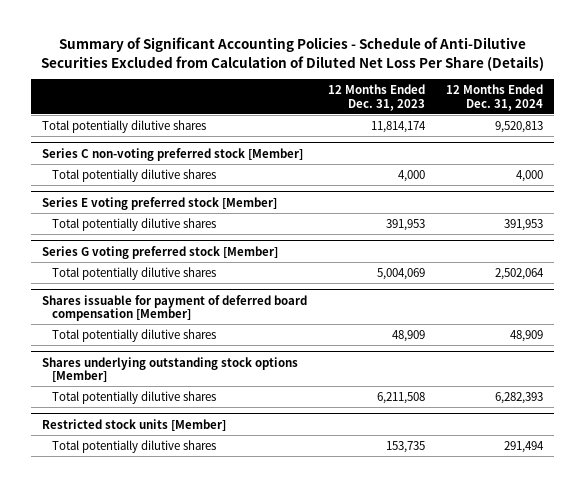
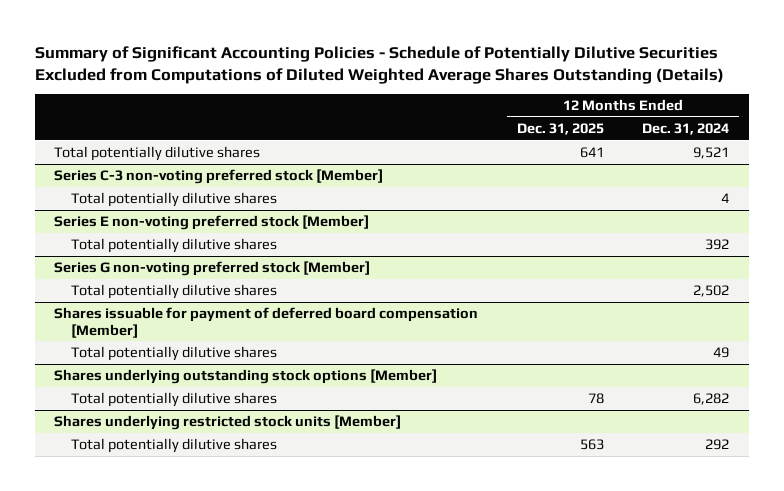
- Summary of Significant Accounting Policies - Schedule of Anti-Dilutive Securities Excluded from Calculation of Diluted Net Loss Per Share (Details)
+ Summary of Significant Accounting Policies - Schedule of Potentially Dilutive Securities Excluded from Computations of Diluted Weighted Average Shares Outstanding (Details)
- | 12 Months Ended Dec. 31, 2023 | 12 Months Ended Dec. 31, 2024
+ | 12 Months Ended Dec. 31, 2025 | 12 Months Ended Dec. 31, 2024
- Total potentially dilutive shares | 11,814,174 | 9,520,813
- Series C non-voting preferred stock [Member]
- Total potentially dilutive shares | 4,000 | 4,000
- Series E voting preferred stock [Member]
- Total potentially dilutive shares | 391,953 | 391,953
- Series G voting preferred stock [Member]
- Total potentially dilutive shares | 5,004,069 | 2,502,064
+ Total potentially dilutive shares | 641 | 9,521
+ Series C-3 non-voting preferred stock [Member]
+ Total potentially dilutive shares | | 4
+ Series E non-voting preferred stock [Member]
+ Total potentially dilutive shares | | 392
+ Series G non-voting preferred stock [Member]
+ Total potentially dilutive shares | | 2,502
@ Shares issuable for payment of deferred board compensation [Member]
- Total potentially dilutive shares | 48,909 | 48,909
+ Total potentially dilutive shares | | 49
@ Shares underlying outstanding stock options [Member]
- Total potentially dilutive shares | 6,211,508 | 6,282,393
- Restricted stock units [Member]
- Total potentially dilutive shares | 153,735 | 291,494
@ Shares underlying outstanding stock options [Member]
+ Total potentially dilutive shares | 78 | 6,282
+ Shares underlying restricted stock units [Member]
+ Total potentially dilutive shares | 563 | 292

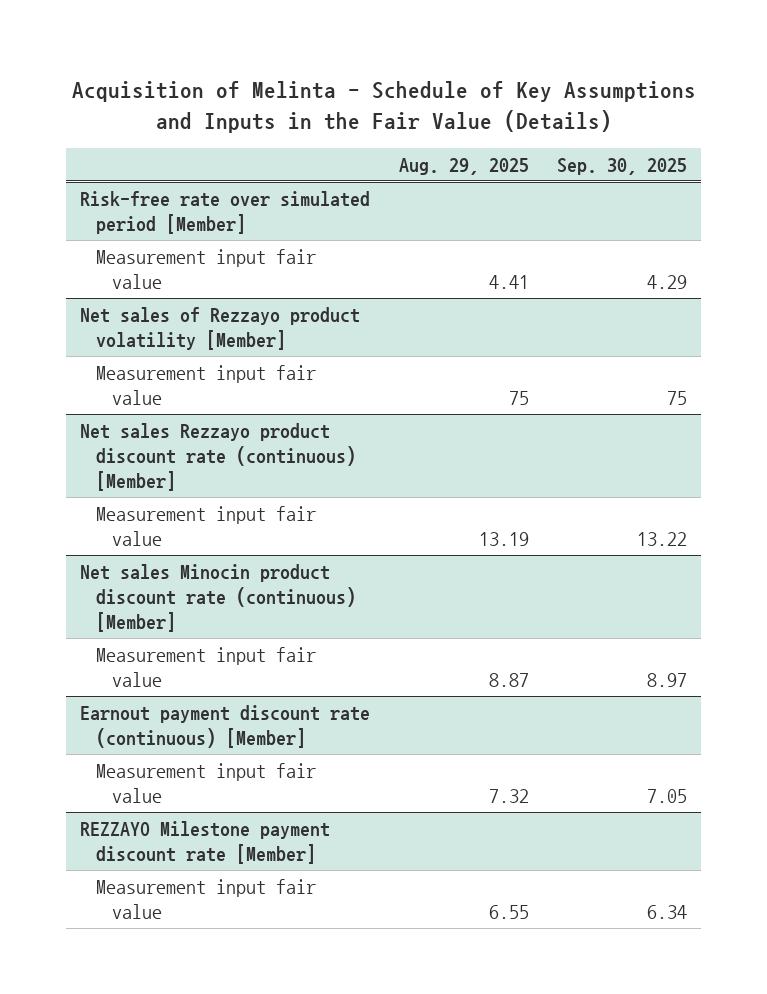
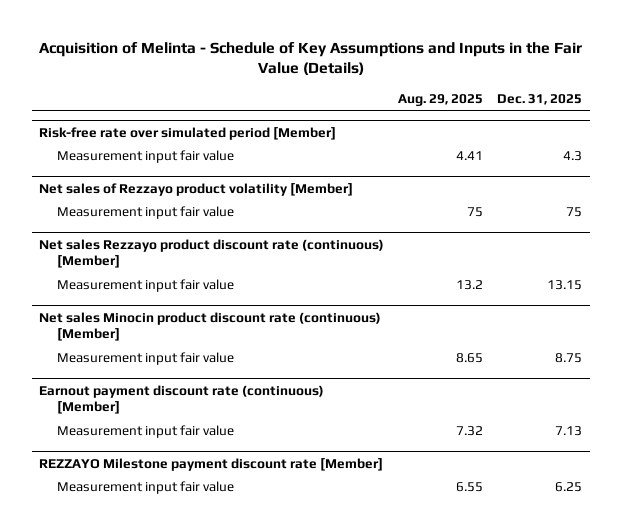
- | Aug. 29, 2025 | Sep. 30, 2025
+ | Aug. 29, 2025 | Dec. 31, 2025
@ Net sales Rezzayo product discount rate (continuous) [Member]
- Measurement input fair value | 13.19 | 13.22
+ Measurement input fair value | 13.2 | 13.15
@ Net sales Minocin product discount rate (continuous) [Member]
- Measurement input fair value | 8.87 | 8.97
+ Measurement input fair value | 8.65 | 8.75

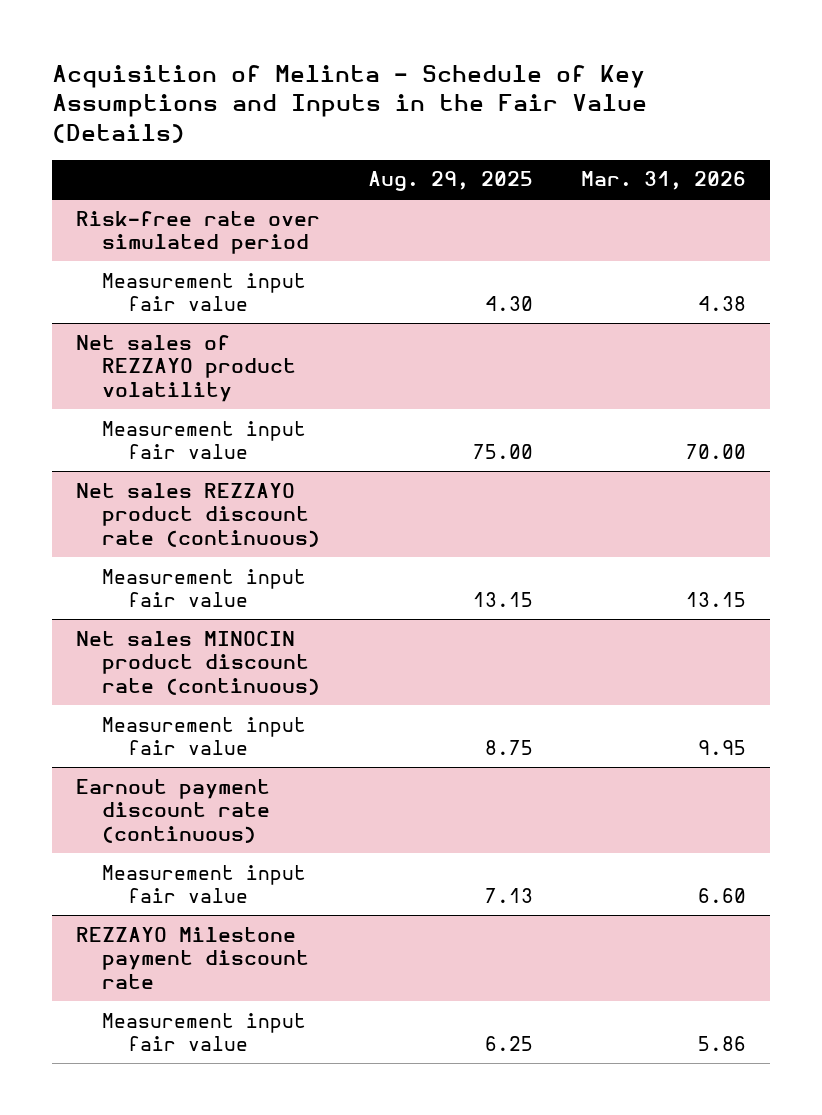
- | Aug. 29, 2025 | Dec. 31, 2025
+ | Aug. 29, 2025 | Mar. 31, 2026
- Risk-free rate over simulated period [Member]
- Measurement input fair value | 4.41 | 4.3
- Net sales of Rezzayo product volatility [Member]
- Measurement input fair value | 75 | 75
- Net sales Rezzayo product discount rate (continuous) [Member]
- Measurement input fair value | 13.2 | 13.15
- Net sales Minocin product discount rate (continuous) [Member]
- Measurement input fair value | 8.65 | 8.75
- Earnout payment discount rate (continuous) [Member]
- Measurement input fair value | 7.32 | 7.13
- REZZAYO Milestone payment discount rate [Member]
- Measurement input fair value | 6.55 | 6.25
+ Risk-free rate over simulated period
+ Measurement input fair value | 4.30 | 4.38
+ Net sales of REZZAYO product volatility
+ Measurement input fair value | 75.00 | 70.00
+ Net sales REZZAYO product discount rate (continuous)
+ Measurement input fair value | 13.15 | 13.15
+ Net sales MINOCIN product discount rate (continuous)
+ Measurement input fair value | 8.75 | 9.95
+ Earnout payment discount rate (continuous)
+ Measurement input fair value | 7.13 | 6.60
+ REZZAYO Milestone payment discount rate
+ Measurement input fair value | 6.25 | 5.86

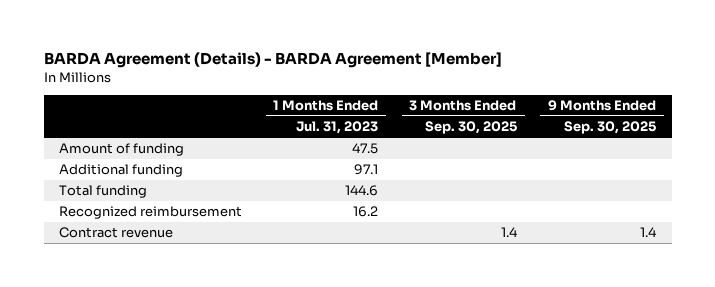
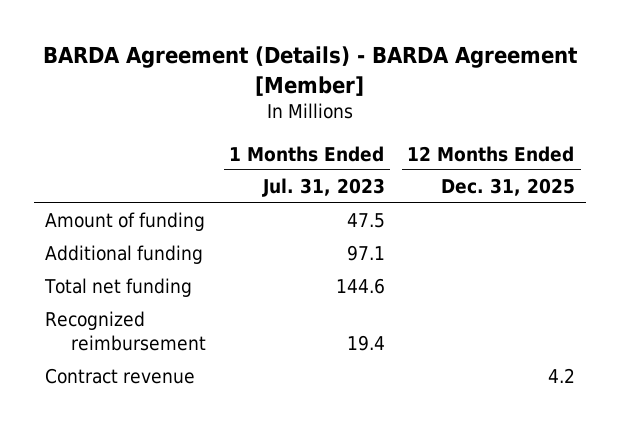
- | 1 Months Ended Jul. 31, 2023 | 3 Months Ended Sep. 30, 2025 | 9 Months Ended Sep. 30, 2025
+ | 1 Months Ended Jul. 31, 2023 | 12 Months Ended Dec. 31, 2025
- Total funding | 144.6 | |
- Recognized reimbursement | 16.2 | |
+ Total net funding | 144.6 |
+ Recognized reimbursement | 19.4 |

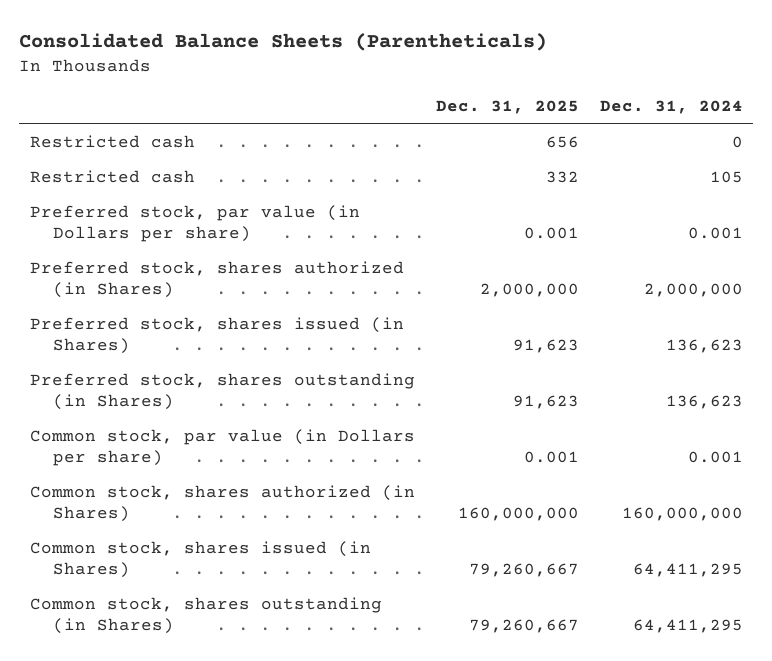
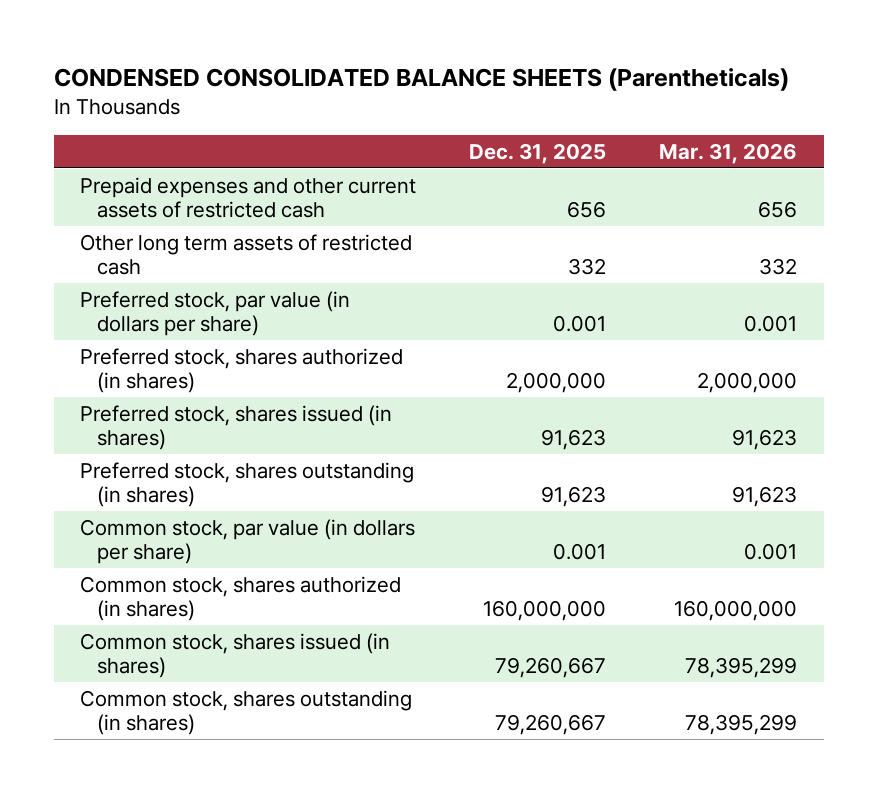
- Consolidated Balance Sheets (Parentheticals)
+ CONDENSED CONSOLIDATED BALANCE SHEETS (Parentheticals)
- | Dec. 31, 2025 | Dec. 31, 2024
+ | Dec. 31, 2025 | Mar. 31, 2026
- Restricted cash | 656 | 0
- Restricted cash | 332 | 105
- Preferred stock, par value (in Dollars per share) | 0.001 | 0.001
- Preferred stock, shares authorized (in Shares) | 2,000,000 | 2,000,000
- Preferred stock, shares issued (in Shares) | 91,623 | 136,623
- Preferred stock, shares outstanding (in Shares) | 91,623 | 136,623
- Common stock, par value (in Dollars per share) | 0.001 | 0.001
- Common stock, shares authorized (in Shares) | 160,000,000 | 160,000,000
- Common stock, shares issued (in Shares) | 79,260,667 | 64,411,295
- Common stock, shares outstanding (in Shares) | 79,260,667 | 64,411,295
+ Prepaid expenses and other current assets of restricted cash | 656 | 656
+ Other long term assets of restricted cash | 332 | 332
+ Preferred stock, par value (in dollars per share) | 0.001 | 0.001
+ Preferred stock, shares authorized (in shares) | 2,000,000 | 2,000,000
+ Preferred stock, shares issued (in shares) | 91,623 | 91,623
+ Preferred stock, shares outstanding (in shares) | 91,623 | 91,623
+ Common stock, par value (in dollars per share) | 0.001 | 0.001
+ Common stock, shares authorized (in shares) | 160,000,000 | 160,000,000
+ Common stock, shares issued (in shares) | 79,260,667 | 78,395,299
+ Common stock, shares outstanding (in shares) | 79,260,667 | 78,395,299

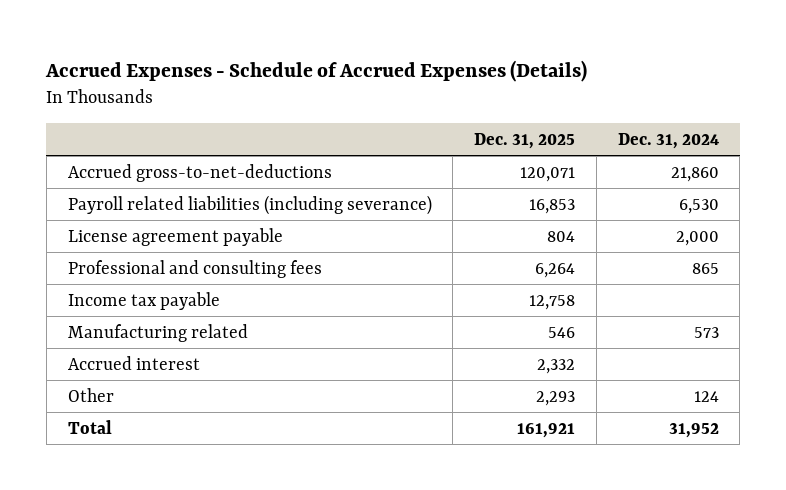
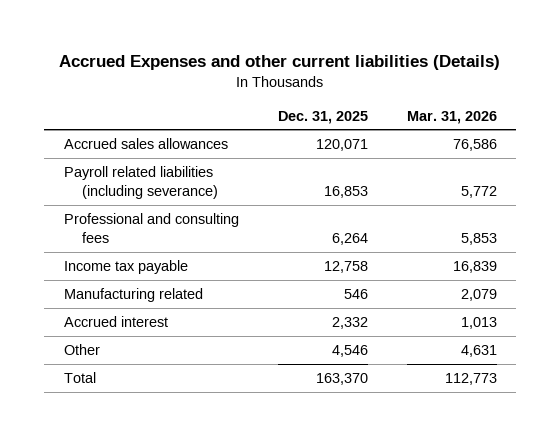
- Accrued Expenses - Schedule of Accrued Expenses (Details)
+ Accrued Expenses and other current liabilities (Details)
- | Dec. 31, 2025 | Dec. 31, 2024
+ | Dec. 31, 2025 | Mar. 31, 2026
- Accrued gross-to-net-deductions | 120,071 | 21,860
+ Accrued sales allowances | 120,071 | 76,586
- License agreement payable | 804 | 2,000
- Other | 2,293 | 124
- Total | 161,921 | 31,952
+ Other | 4,546 | 4,631
+ Total | 163,370 | 112,773

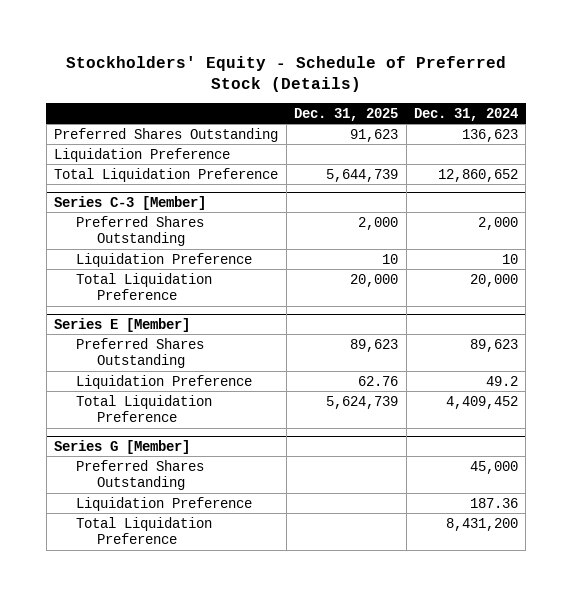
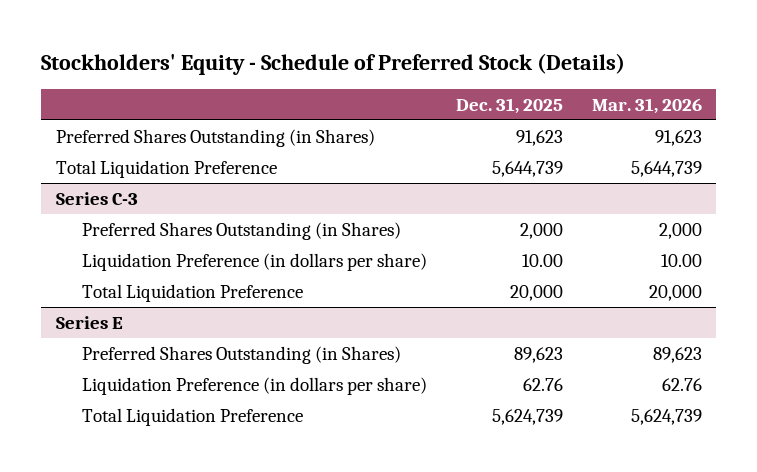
- | Dec. 31, 2025 | Dec. 31, 2024
+ | Dec. 31, 2025 | Mar. 31, 2026
- Preferred Shares Outstanding | 91,623 | 136,623
- Liquidation Preference
+ Preferred Shares Outstanding (in Shares) | 91,623 | 91,623
- Series C-3 [Member]
- Preferred Shares Outstanding | 2,000 | 2,000
- Liquidation Preference | 10 | 10
+ Series C-3
+ Preferred Shares Outstanding (in Shares) | 2,000 | 2,000
+ Liquidation Preference (in dollars per share) | 10.00 | 10.00
- Series E [Member]
- Preferred Shares Outstanding | 89,623 | 89,623
- Liquidation Preference | 62.76 | 49.2
+ Series E
+ Preferred Shares Outstanding (in Shares) | 89,623 | 89,623
+ Liquidation Preference (in dollars per share) | 62.76 | 62.76
- Series G [Member]
- Preferred Shares Outstanding | | 45,000
- Liquidation Preference | | 187.36
- Total Liquidation Preference | | 8,431,200

